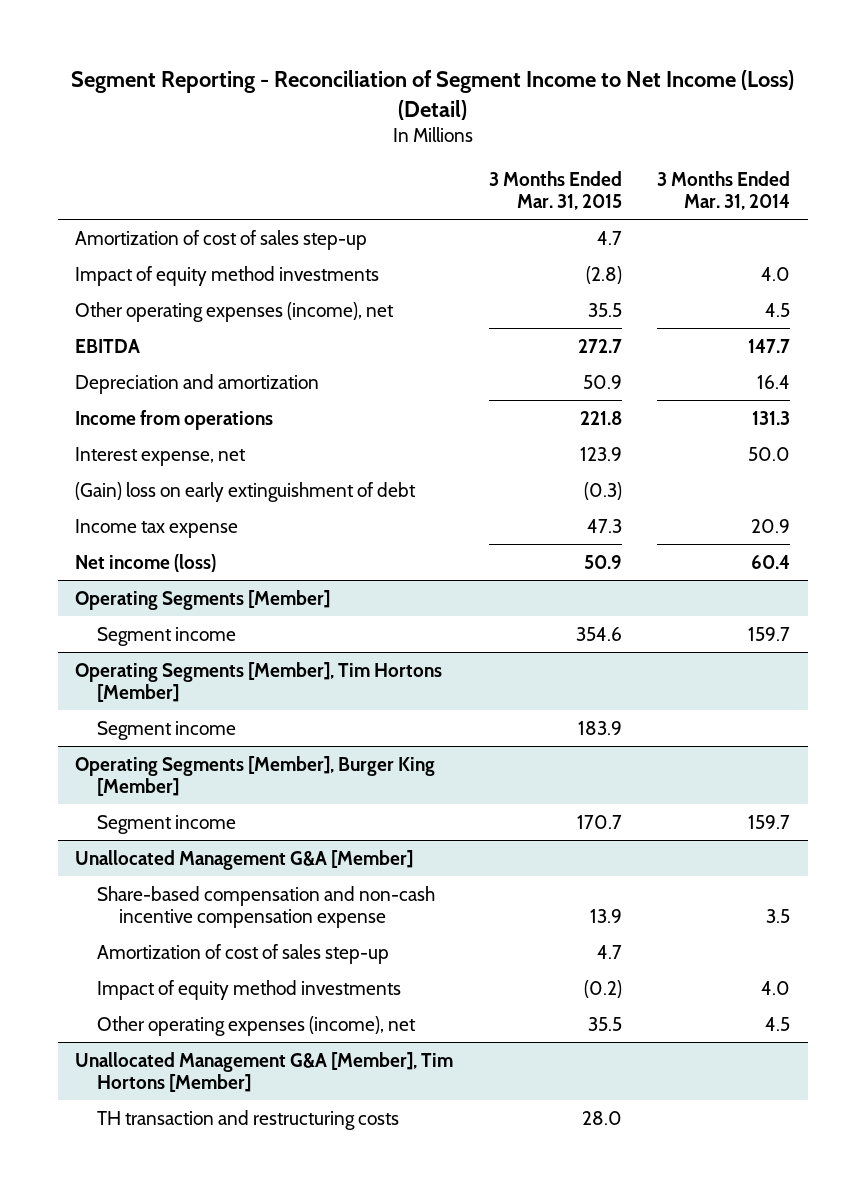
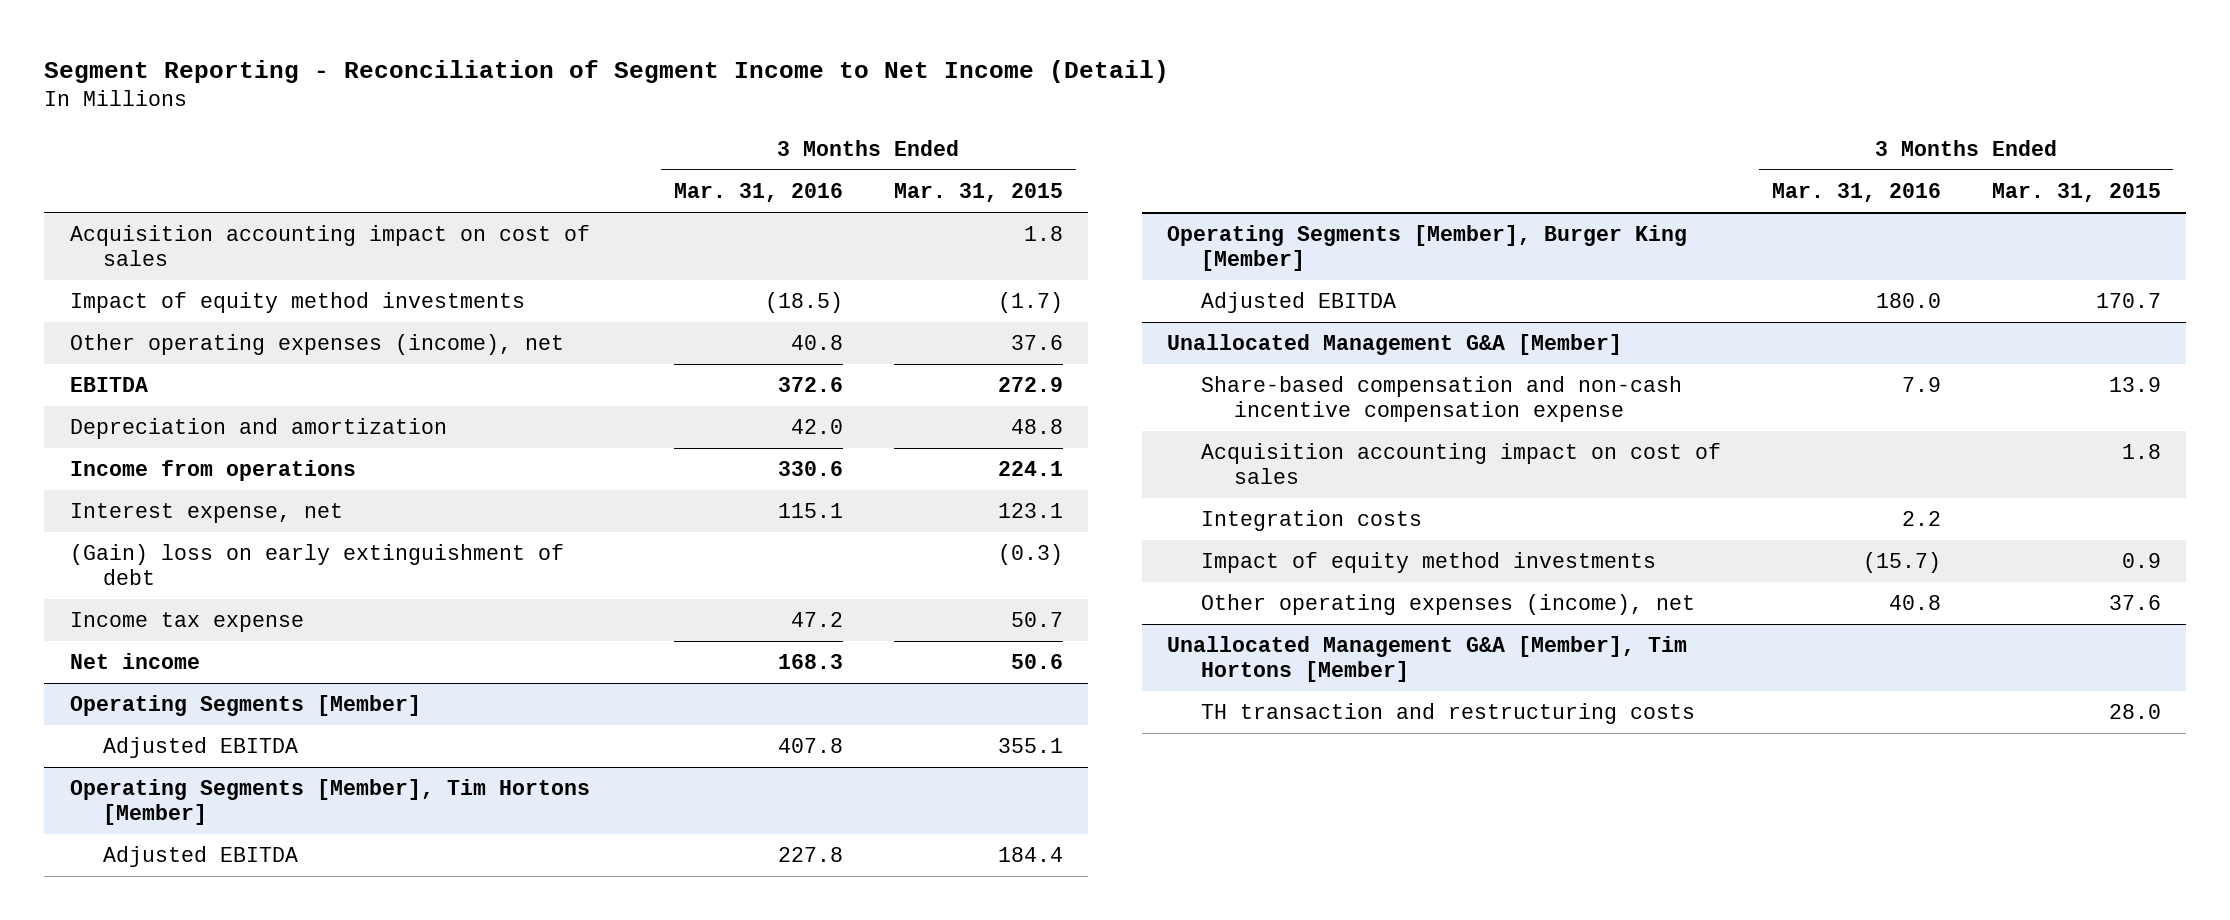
- Segment Reporting - Reconciliation of Segment Income to Net Income (Loss) (Detail)
+ Segment Reporting - Reconciliation of Segment Income to Net Income (Detail)
- | 3 Months Ended Mar. 31, 2015 | 3 Months Ended Mar. 31, 2014
+ | 3 Months Ended Mar. 31, 2016 | 3 Months Ended Mar. 31, 2015
- Amortization of cost of sales step-up | 4.7 |
- Impact of equity method investments | (2.8) | 4.0
- Other operating expenses (income), net | 35.5 | 4.5
- EBITDA | 272.7 | 147.7
- Depreciation and amortization | 50.9 | 16.4
- Income from operations | 221.8 | 131.3
- Interest expense, net | 123.9 | 50.0
+ Acquisition accounting impact on cost of sales | | 1.8
+ Impact of equity method investments | (18.5) | (1.7)
+ Other operating expenses (income), net | 40.8 | 37.6
+ EBITDA | 372.6 | 272.9
+ Depreciation and amortization | 42.0 | 48.8
+ Income from operations | 330.6 | 224.1
+ Interest expense, net | 115.1 | 123.1
- Income tax expense | 47.3 | 20.9
- Net income (loss) | 50.9 | 60.4
+ Income tax expense | 47.2 | 50.7
+ Net income | 168.3 | 50.6
@ Operating Segments [Member]
- Segment income | 354.6 | 159.7
+ Adjusted EBITDA | 407.8 | 355.1
@ Operating Segments [Member], Tim Hortons [Member]
- Segment income | 183.9 |
+ Adjusted EBITDA | 227.8 | 184.4
@ Operating Segments [Member], Burger King [Member]
- Segment income | 170.7 | 159.7
+ Adjusted EBITDA | 180.0 | 170.7
@ Unallocated Management G&A [Member]
- Amortization of cost of sales step-up | 4.7 |
- Impact of equity method investments | (0.2) | 4.0
- Other operating expenses (income), net | 35.5 | 4.5
+ Acquisition accounting impact on cost of sales | | 1.8
+ Integration costs | 2.2 |
+ Impact of equity method investments | (15.7) | 0.9
+ Other operating expenses (income), net | 40.8 | 37.6

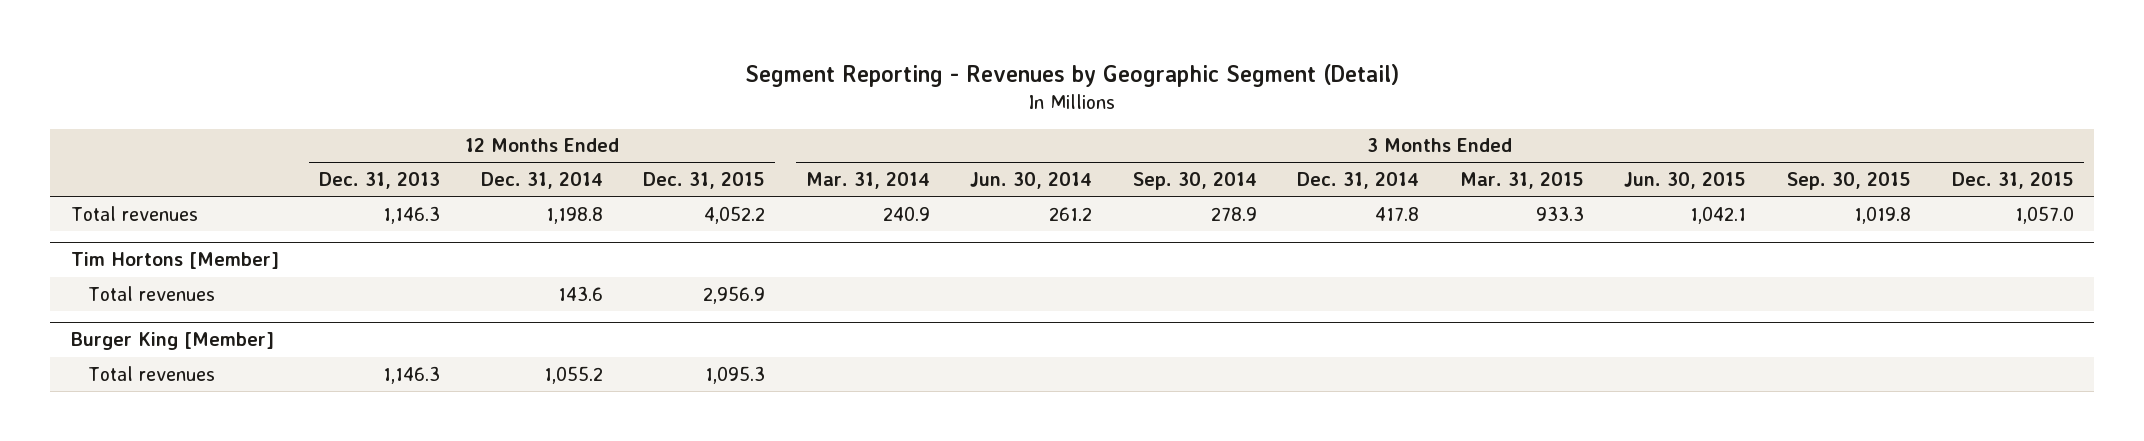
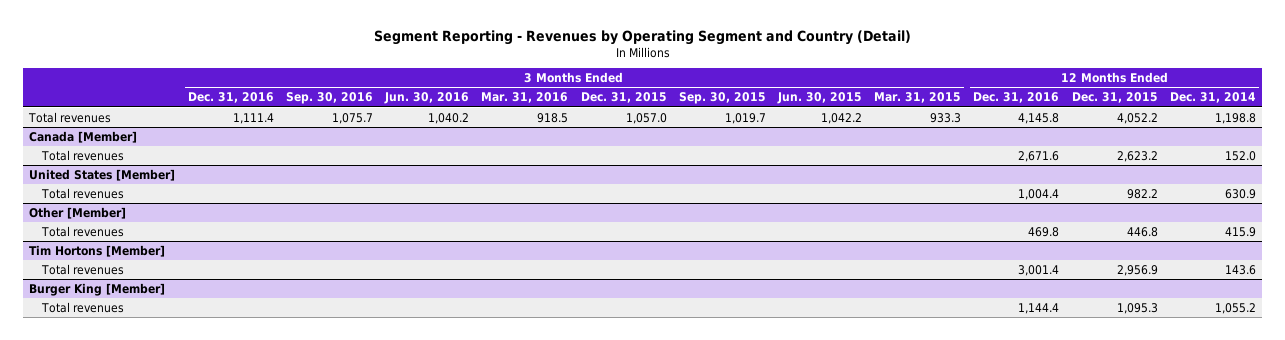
- Segment Reporting - Revenues by Geographic Segment (Detail)
+ Segment Reporting - Revenues by Operating Segment and Country (Detail)
- | 12 Months Ended Dec. 31, 2013 | 12 Months Ended Dec. 31, 2014 | 12 Months Ended Dec. 31, 2015 | 3 Months Ended Mar. 31, 2014 | 3 Months Ended Jun. 30, 2014 | 3 Months Ended Sep. 30, 2014 | 3 Months Ended Dec. 31, 2014 | 3 Months Ended Mar. 31, 2015 | 3 Months Ended Jun. 30, 2015 | 3 Months Ended Sep. 30, 2015 | 3 Months Ended Dec. 31, 2015
+ | 3 Months Ended Dec. 31, 2016 | 3 Months Ended Sep. 30, 2016 | 3 Months Ended Jun. 30, 2016 | 3 Months Ended Mar. 31, 2016 | 3 Months Ended Dec. 31, 2015 | 3 Months Ended Sep. 30, 2015 | 3 Months Ended Jun. 30, 2015 | 3 Months Ended Mar. 31, 2015 | 12 Months Ended Dec. 31, 2016 | 12 Months Ended Dec. 31, 2015 | 12 Months Ended Dec. 31, 2014
- Total revenues | 1,146.3 | 1,198.8 | 4,052.2 | 240.9 | 261.2 | 278.9 | 417.8 | 933.3 | 1,042.1 | 1,019.8 | 1,057.0
+ Total revenues | 1,111.4 | 1,075.7 | 1,040.2 | 918.5 | 1,057.0 | 1,019.7 | 1,042.2 | 933.3 | 4,145.8 | 4,052.2 | 1,198.8
+ Canada [Member]
+ Total revenues | | | | | | | | | 2,671.6 | 2,623.2 | 152.0
+ United States [Member]
+ Total revenues | | | | | | | | | 1,004.4 | 982.2 | 630.9
+ Other [Member]
+ Total revenues | | | | | | | | | 469.8 | 446.8 | 415.9

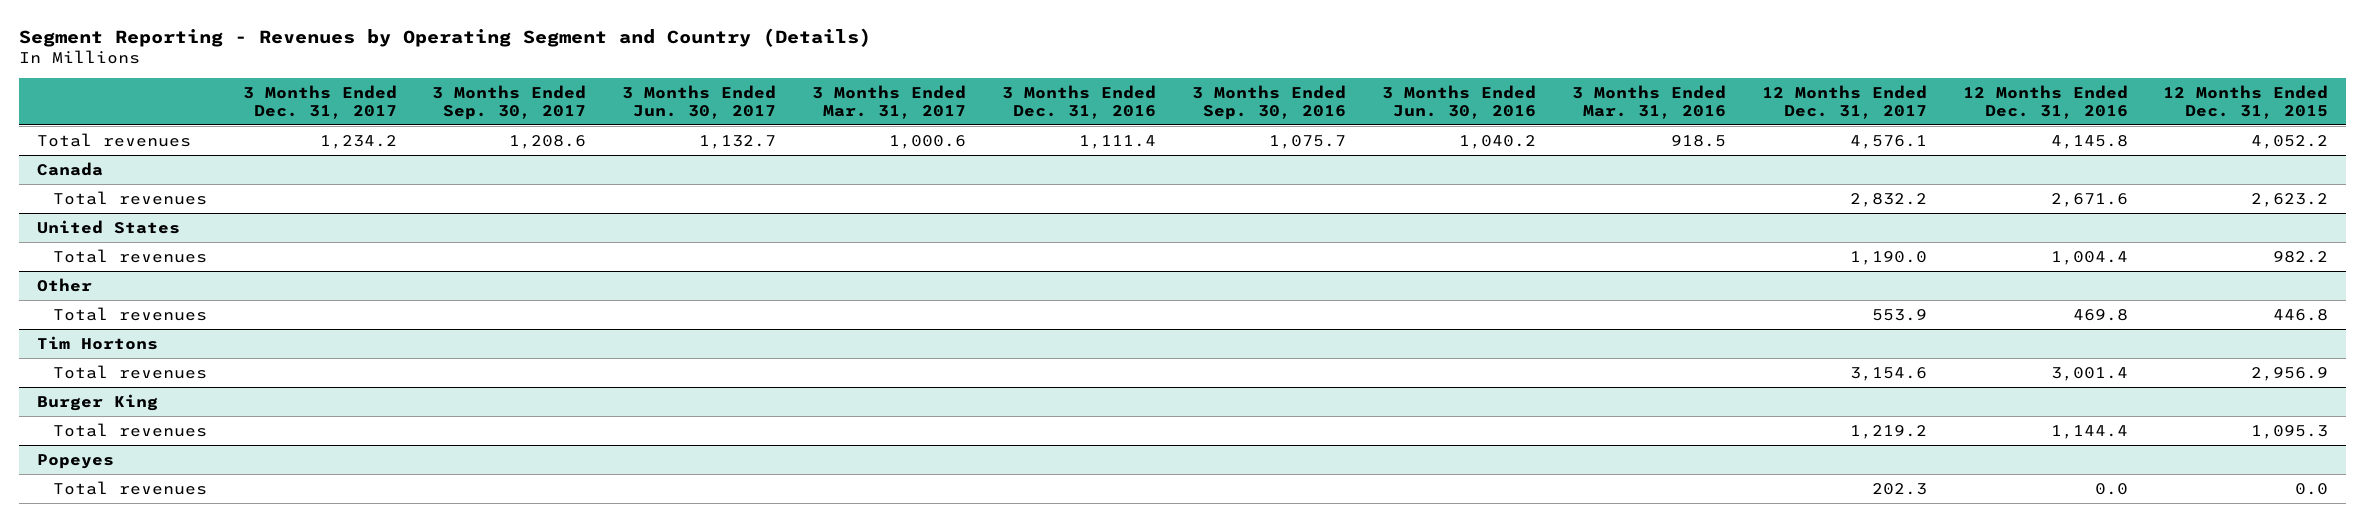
- Segment Reporting - Revenues by Operating Segment and Country (Detail)
+ Segment Reporting - Revenues by Operating Segment and Country (Details)
- | 3 Months Ended Dec. 31, 2016 | 3 Months Ended Sep. 30, 2016 | 3 Months Ended Jun. 30, 2016 | 3 Months Ended Mar. 31, 2016 | 3 Months Ended Dec. 31, 2015 | 3 Months Ended Sep. 30, 2015 | 3 Months Ended Jun. 30, 2015 | 3 Months Ended Mar. 31, 2015 | 12 Months Ended Dec. 31, 2016 | 12 Months Ended Dec. 31, 2015 | 12 Months Ended Dec. 31, 2014
+ | 3 Months Ended Dec. 31, 2017 | 3 Months Ended Sep. 30, 2017 | 3 Months Ended Jun. 30, 2017 | 3 Months Ended Mar. 31, 2017 | 3 Months Ended Dec. 31, 2016 | 3 Months Ended Sep. 30, 2016 | 3 Months Ended Jun. 30, 2016 | 3 Months Ended Mar. 31, 2016 | 12 Months Ended Dec. 31, 2017 | 12 Months Ended Dec. 31, 2016 | 12 Months Ended Dec. 31, 2015
- Canada [Member]
+ Canada
- United States [Member]
+ United States
- Other [Member]
+ Other
- Tim Hortons [Member]
+ Tim Hortons
- Burger King [Member]
+ Burger King
+ Popeyes
+ Total revenues | | | | | | | | | 202.3 | 0.0 | 0.0

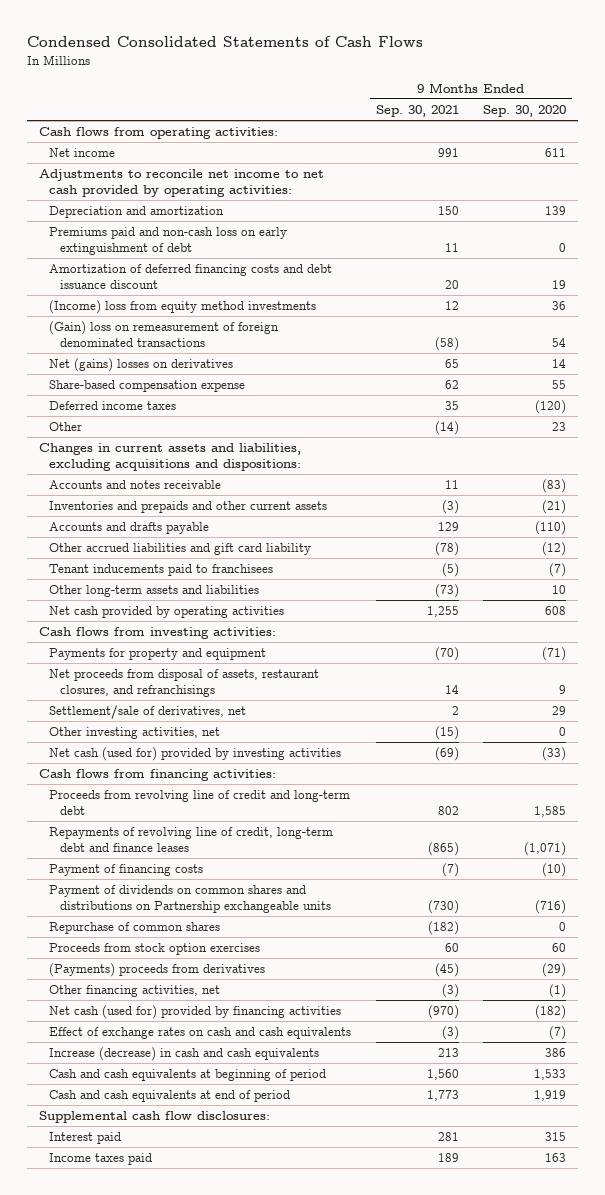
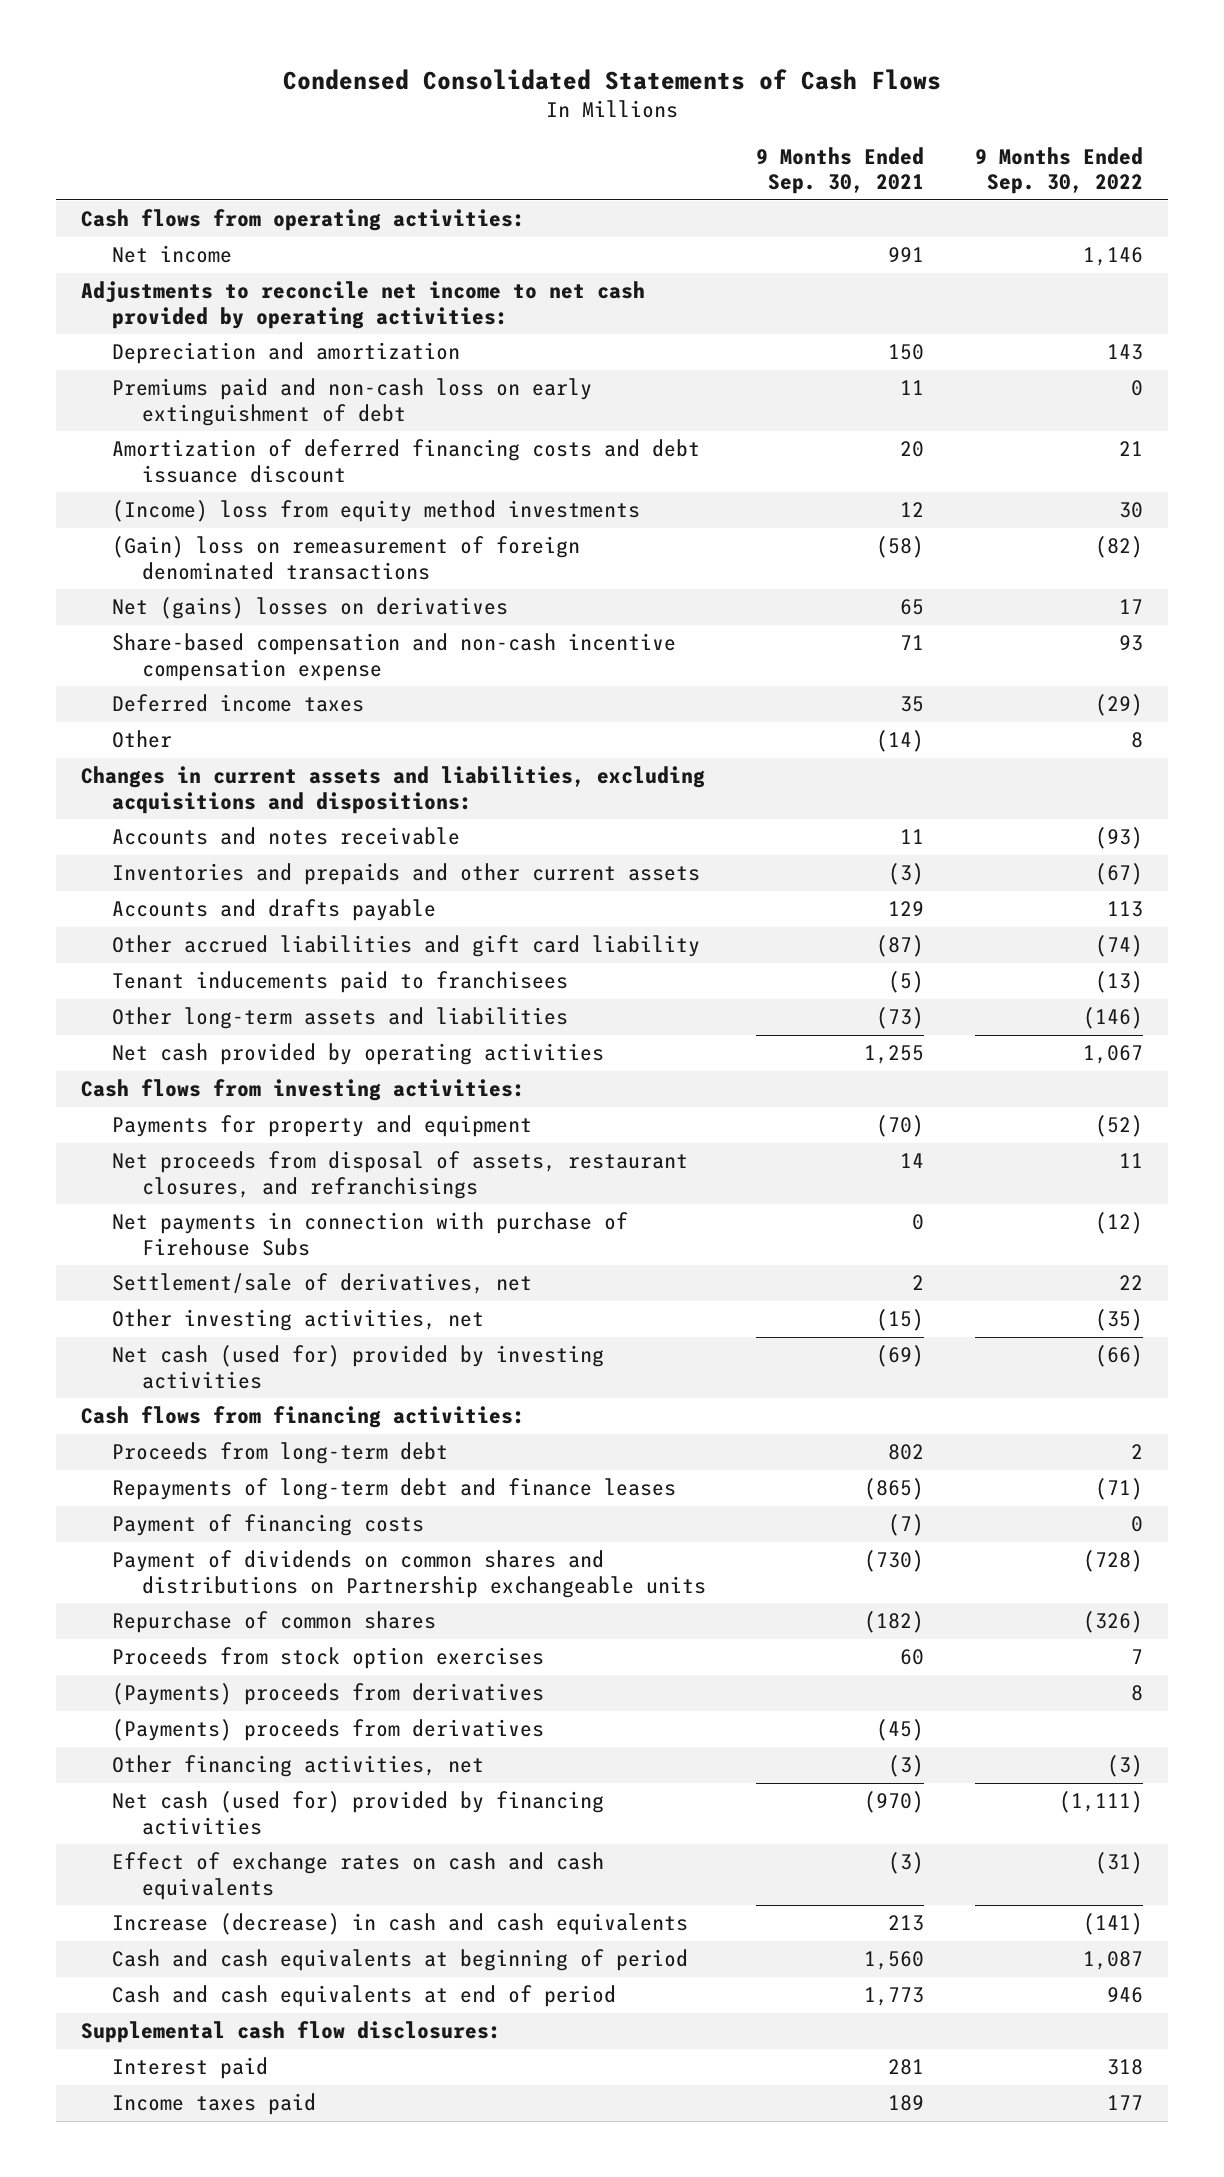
- | 9 Months Ended Sep. 30, 2021 | 9 Months Ended Sep. 30, 2020
+ | 9 Months Ended Sep. 30, 2021 | 9 Months Ended Sep. 30, 2022
- Share-based compensation expense | 62 | 55
+ Share-based compensation and non-cash incentive compensation expense | 71 | 93
- Other accrued liabilities and gift card liability | (78) | (12)
+ Other accrued liabilities and gift card liability | (87) | (74)
+ Net payments in connection with purchase of Firehouse Subs | 0 | (12)
- Proceeds from revolving line of credit and long-term debt | 802 | 1,585
- Repayments of revolving line of credit, long-term debt and finance leases | (865) | (1,071)
+ Proceeds from long-term debt | 802 | 2
+ Repayments of long-term debt and finance leases | (865) | (71)
+ (Payments) proceeds from derivatives | | 8

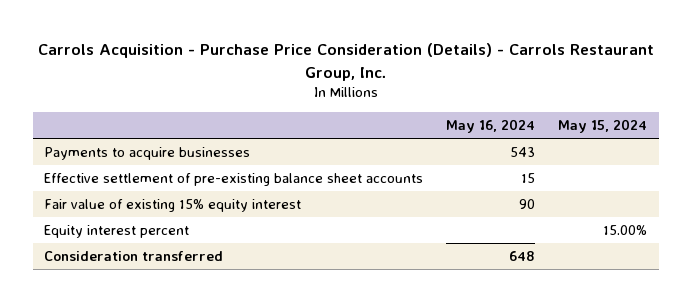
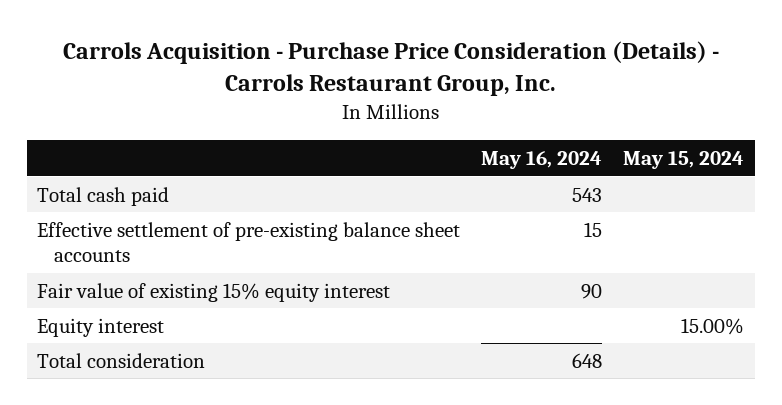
- Payments to acquire businesses | 543 |
+ Total cash paid | 543 |
- Equity interest percent | | 15.00%
- Consideration transferred | 648 |
+ Equity interest | | 15.00%
+ Total consideration | 648 |

